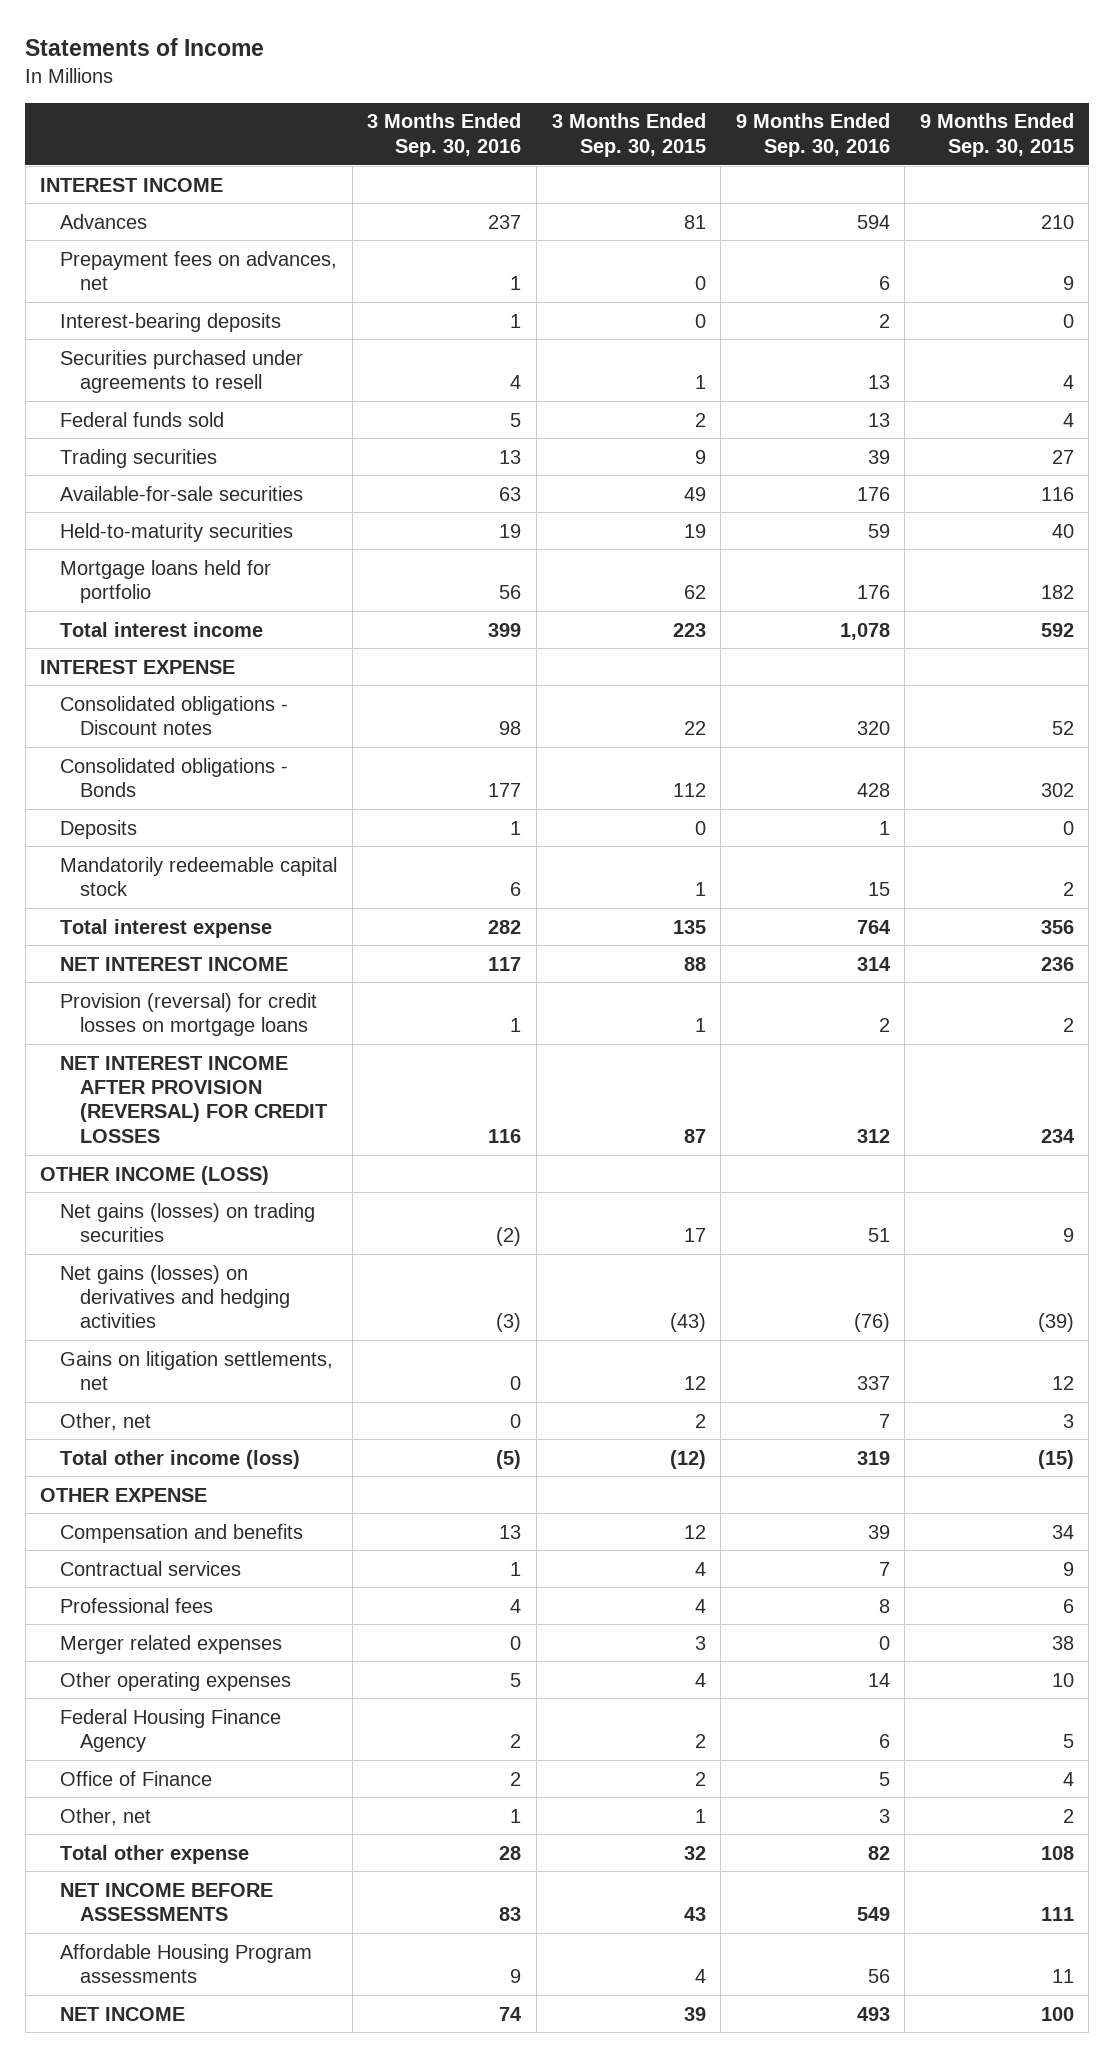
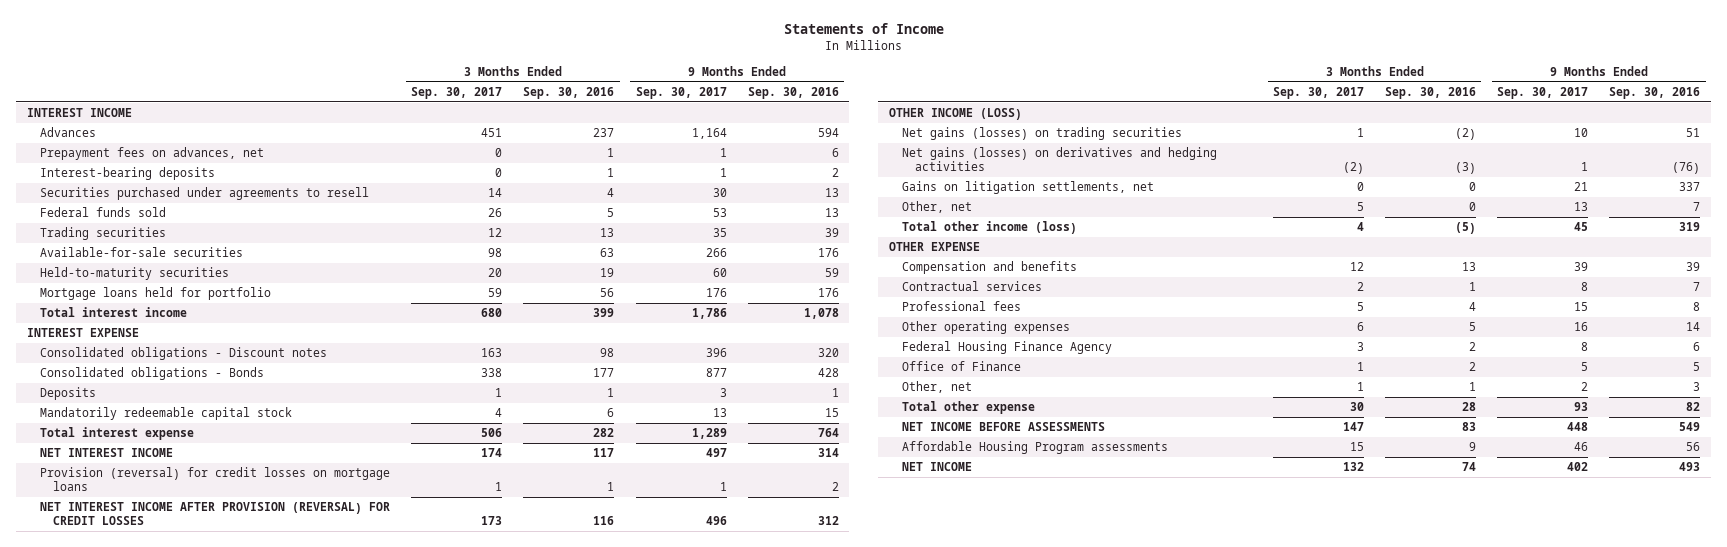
- | 3 Months Ended Sep. 30, 2016 | 3 Months Ended Sep. 30, 2015 | 9 Months Ended Sep. 30, 2016 | 9 Months Ended Sep. 30, 2015
+ | 3 Months Ended Sep. 30, 2017 | 3 Months Ended Sep. 30, 2016 | 9 Months Ended Sep. 30, 2017 | 9 Months Ended Sep. 30, 2016
- Merger related expenses | 0 | 3 | 0 | 38

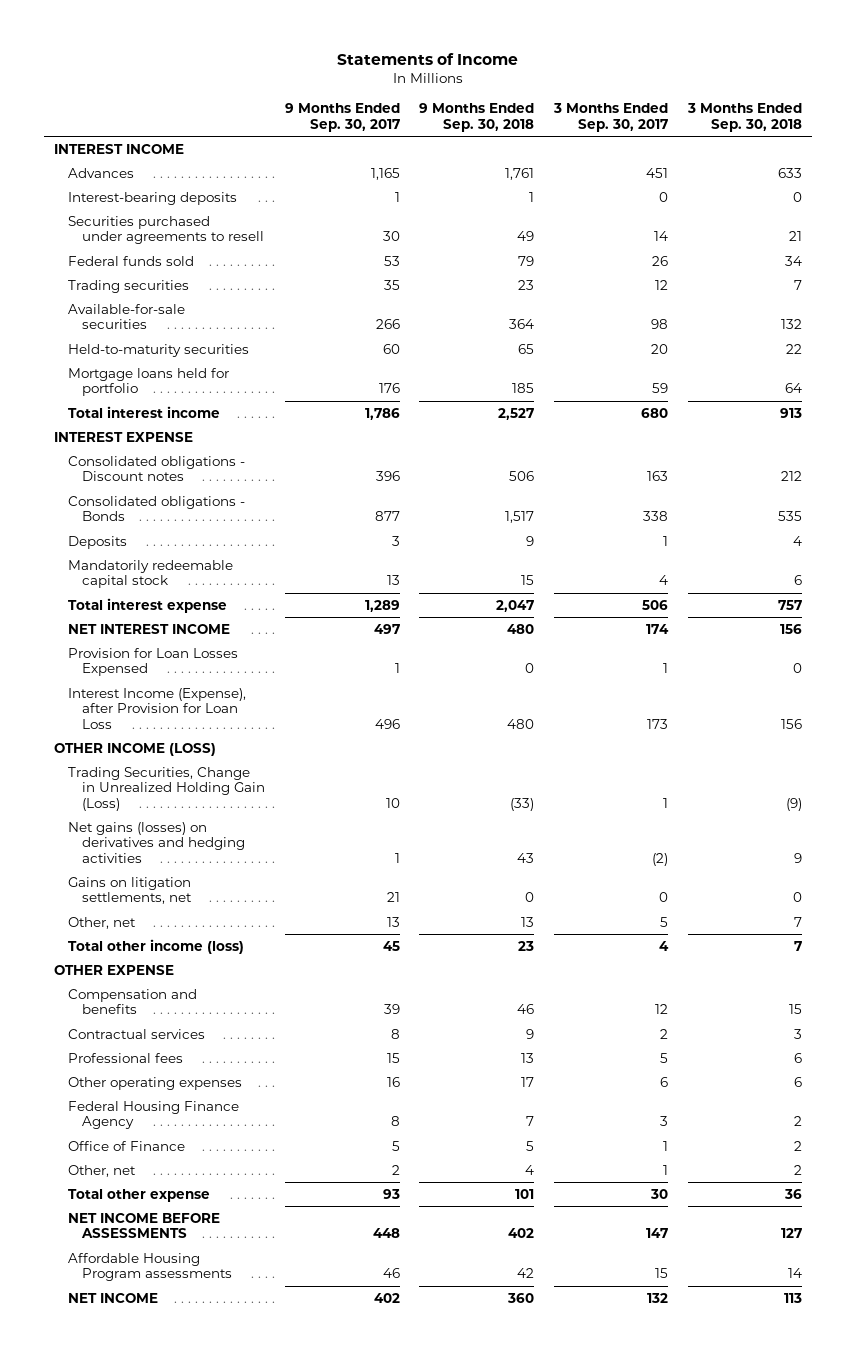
- | 3 Months Ended Sep. 30, 2017 | 3 Months Ended Sep. 30, 2016 | 9 Months Ended Sep. 30, 2017 | 9 Months Ended Sep. 30, 2016
+ | 9 Months Ended Sep. 30, 2017 | 9 Months Ended Sep. 30, 2018 | 3 Months Ended Sep. 30, 2017 | 3 Months Ended Sep. 30, 2018
- Advances | 451 | 237 | 1,164 | 594
- Prepayment fees on advances, net | 0 | 1 | 1 | 6
+ Advances | 1,165 | 1,761 | 451 | 633
- Provision (reversal) for credit losses on mortgage loans | 1 | 1 | 1 | 2
- NET INTEREST INCOME AFTER PROVISION (REVERSAL) FOR CREDIT LOSSES | 173 | 116 | 496 | 312
+ Provision for Loan Losses Expensed | 1 | 0 | 1 | 0
+ Interest Income (Expense), after Provision for Loan Loss | 496 | 480 | 173 | 156
- Net gains (losses) on trading securities | 1 | (2) | 10 | 51
+ Trading Securities, Change in Unrealized Holding Gain (Loss) | 10 | (33) | 1 | (9)

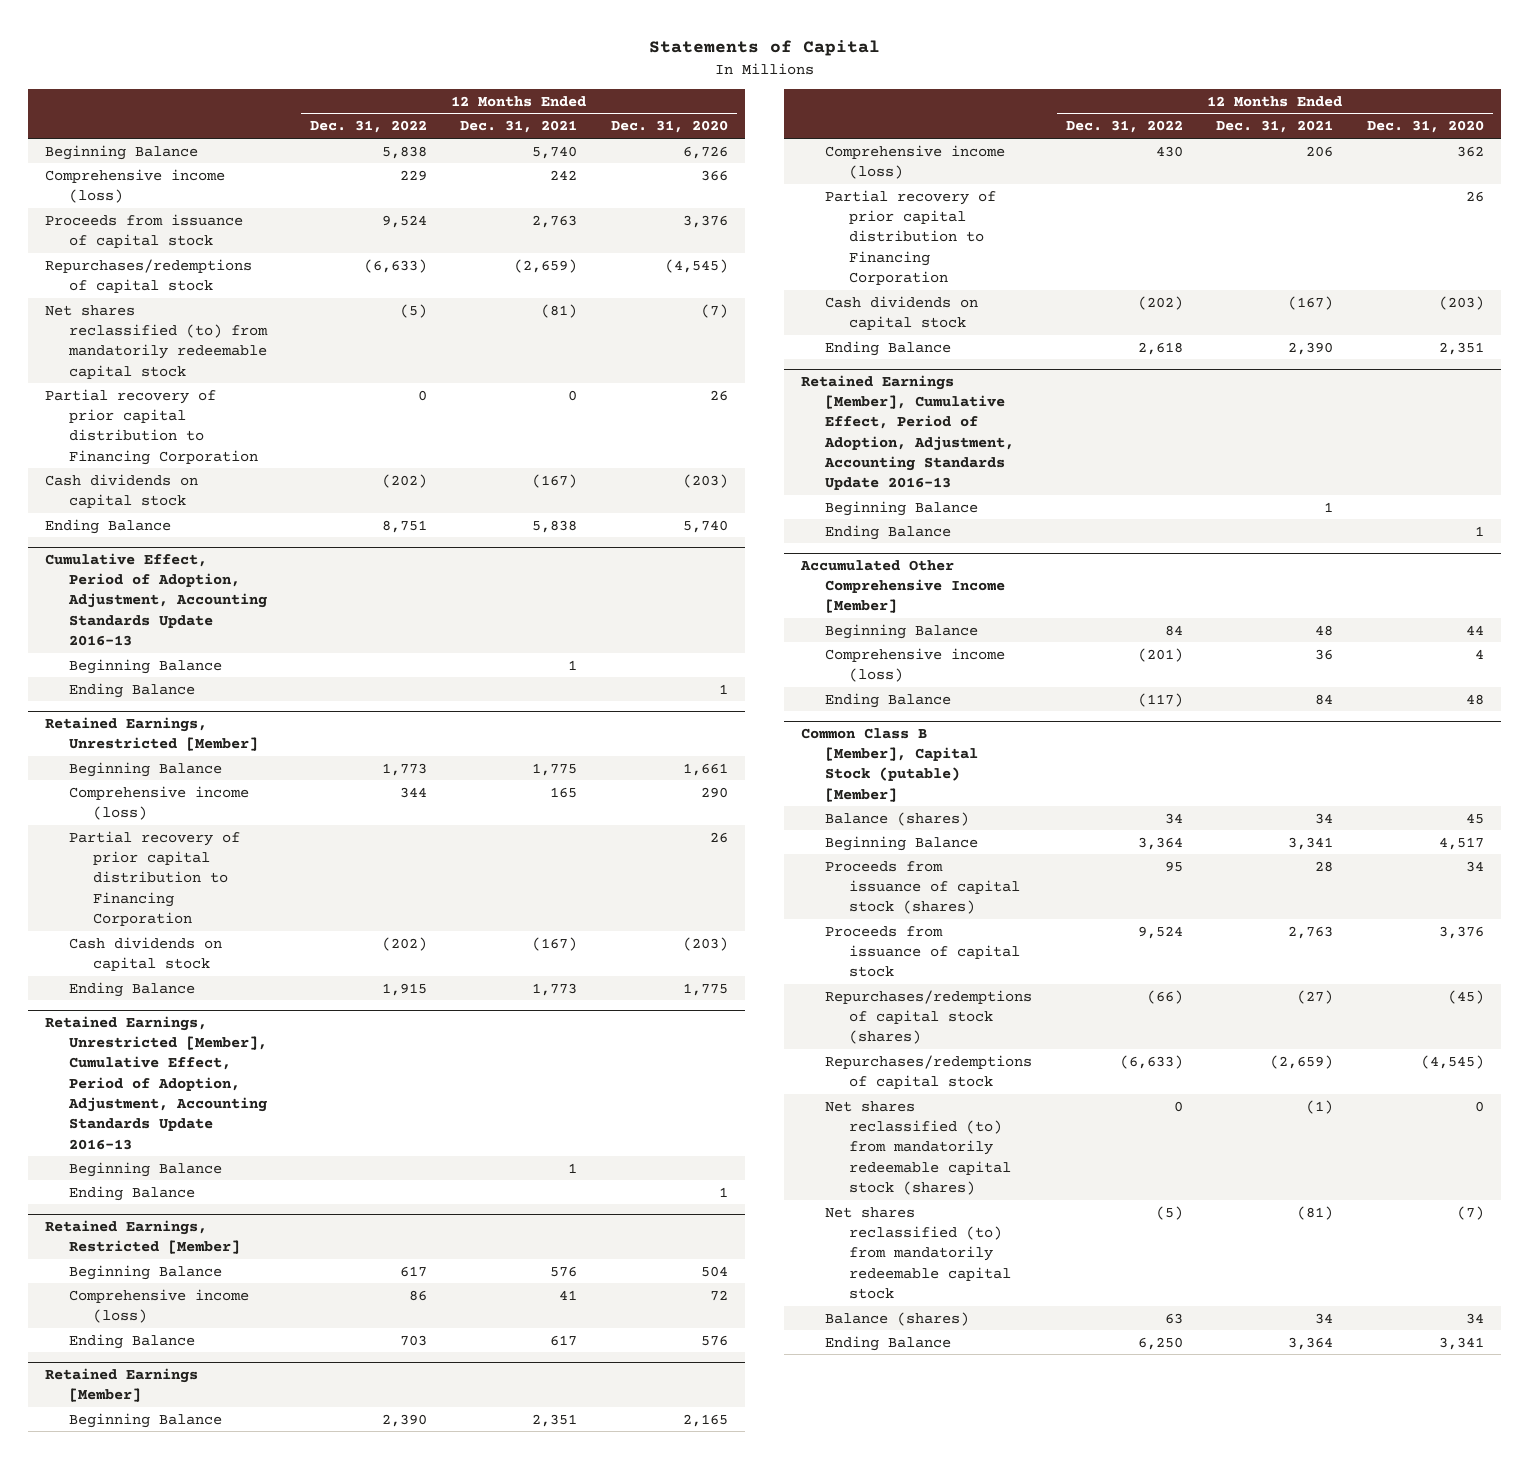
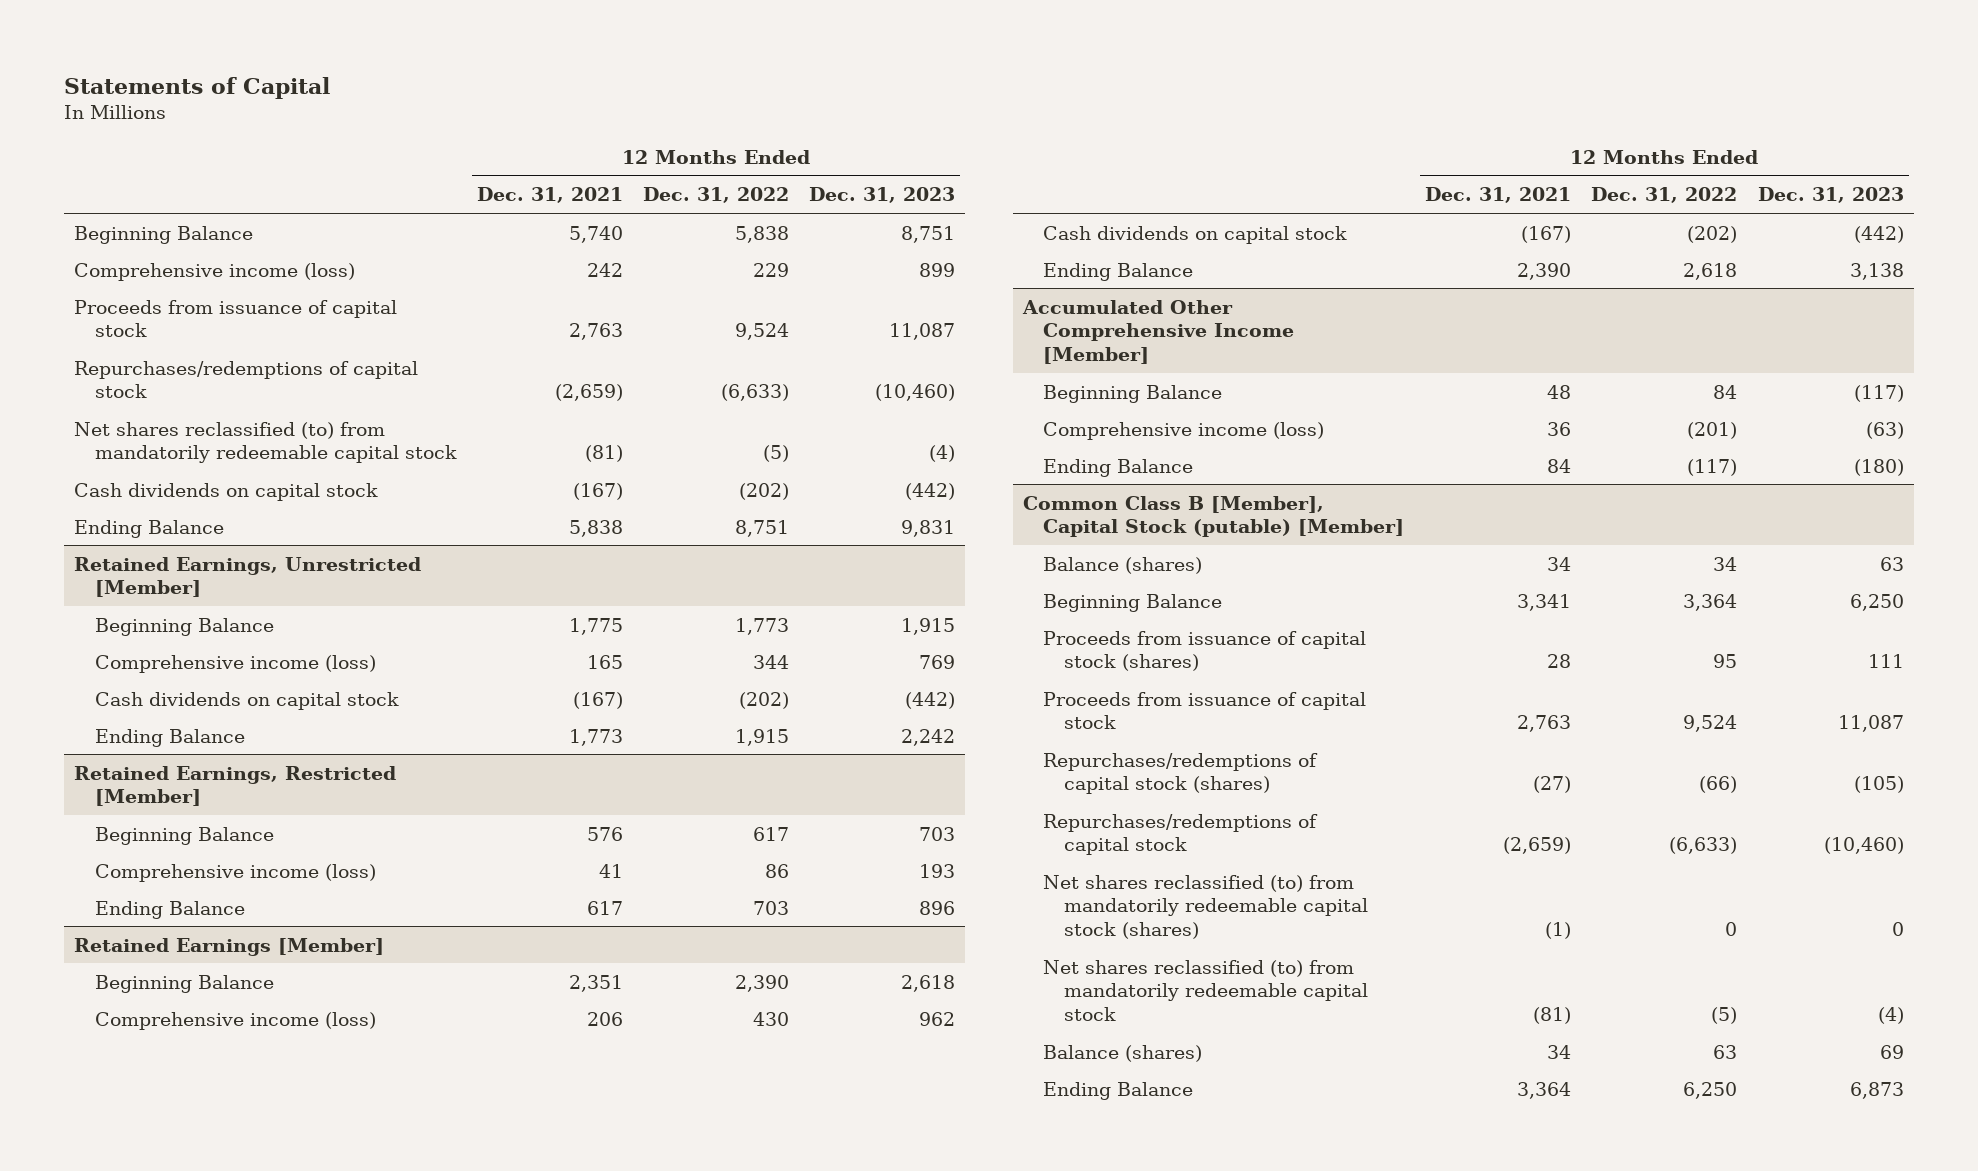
- | 12 Months Ended Dec. 31, 2022 | 12 Months Ended Dec. 31, 2021 | 12 Months Ended Dec. 31, 2020
+ | 12 Months Ended Dec. 31, 2021 | 12 Months Ended Dec. 31, 2022 | 12 Months Ended Dec. 31, 2023
- Partial recovery of prior capital distribution to Financing Corporation | 0 | 0 | 26
- Cumulative Effect, Period of Adoption, Adjustment, Accounting Standards Update 2016-13
- Beginning Balance | | 1 |
- Ending Balance | | | 1
@ Retained Earnings, Unrestricted [Member]
- Partial recovery of prior capital distribution to Financing Corporation | | | 26
- Retained Earnings, Unrestricted [Member], Cumulative Effect, Period of Adoption, Adjustment, Accounting Standards Update 2016-13
- Beginning Balance | | 1 |
- Ending Balance | | | 1
@ Retained Earnings [Member]
- Partial recovery of prior capital distribution to Financing Corporation | | | 26
- Retained Earnings [Member], Cumulative Effect, Period of Adoption, Adjustment, Accounting Standards Update 2016-13
- Beginning Balance | | 1 |
- Ending Balance | | | 1

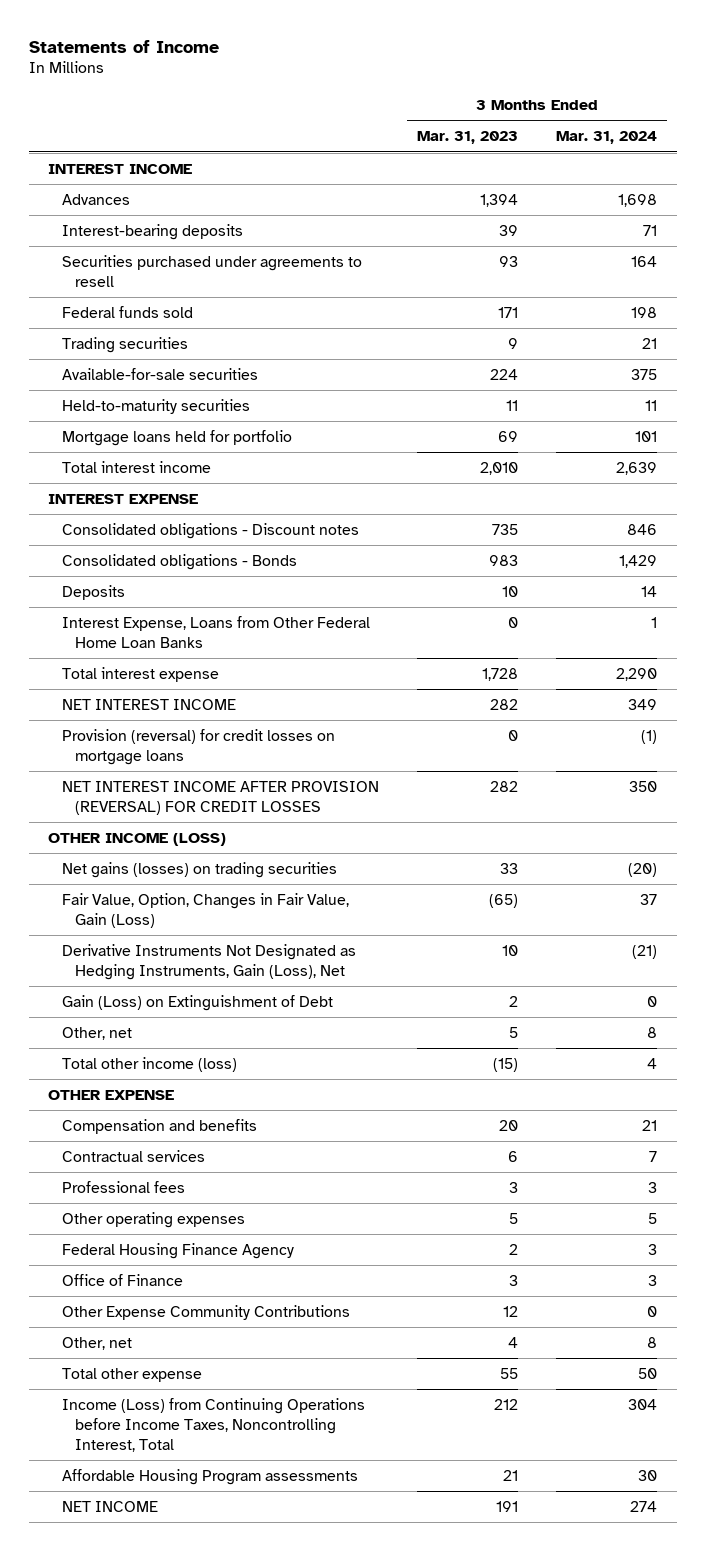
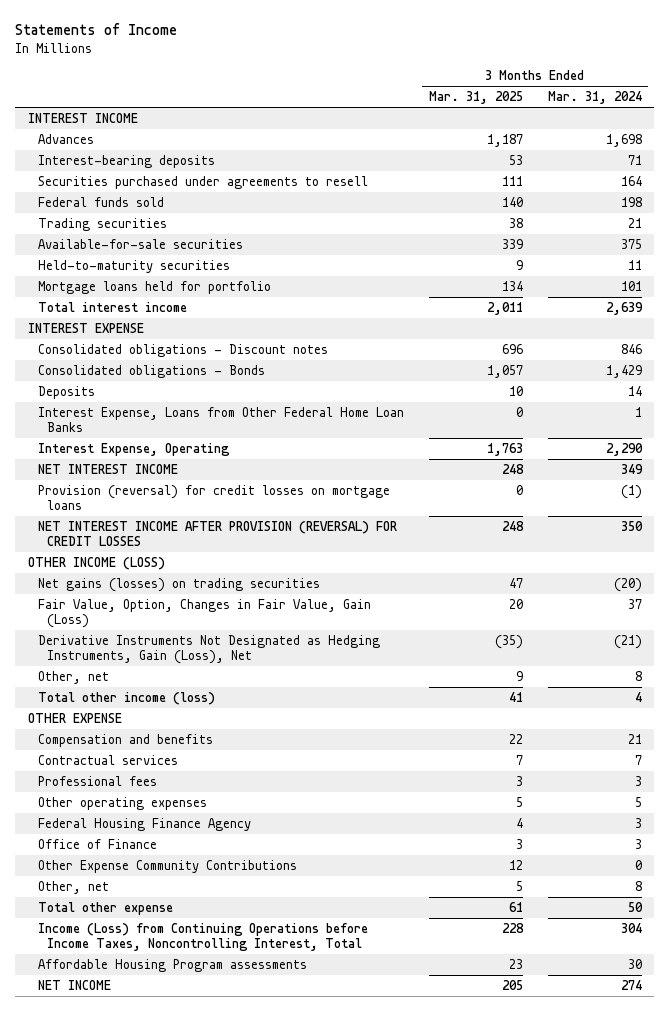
- | 3 Months Ended Mar. 31, 2023 | 3 Months Ended Mar. 31, 2024
+ | 3 Months Ended Mar. 31, 2025 | 3 Months Ended Mar. 31, 2024
- Total interest expense | 1,728 | 2,290
+ Interest Expense, Operating | 1,763 | 2,290
- Gain (Loss) on Extinguishment of Debt | 2 | 0

